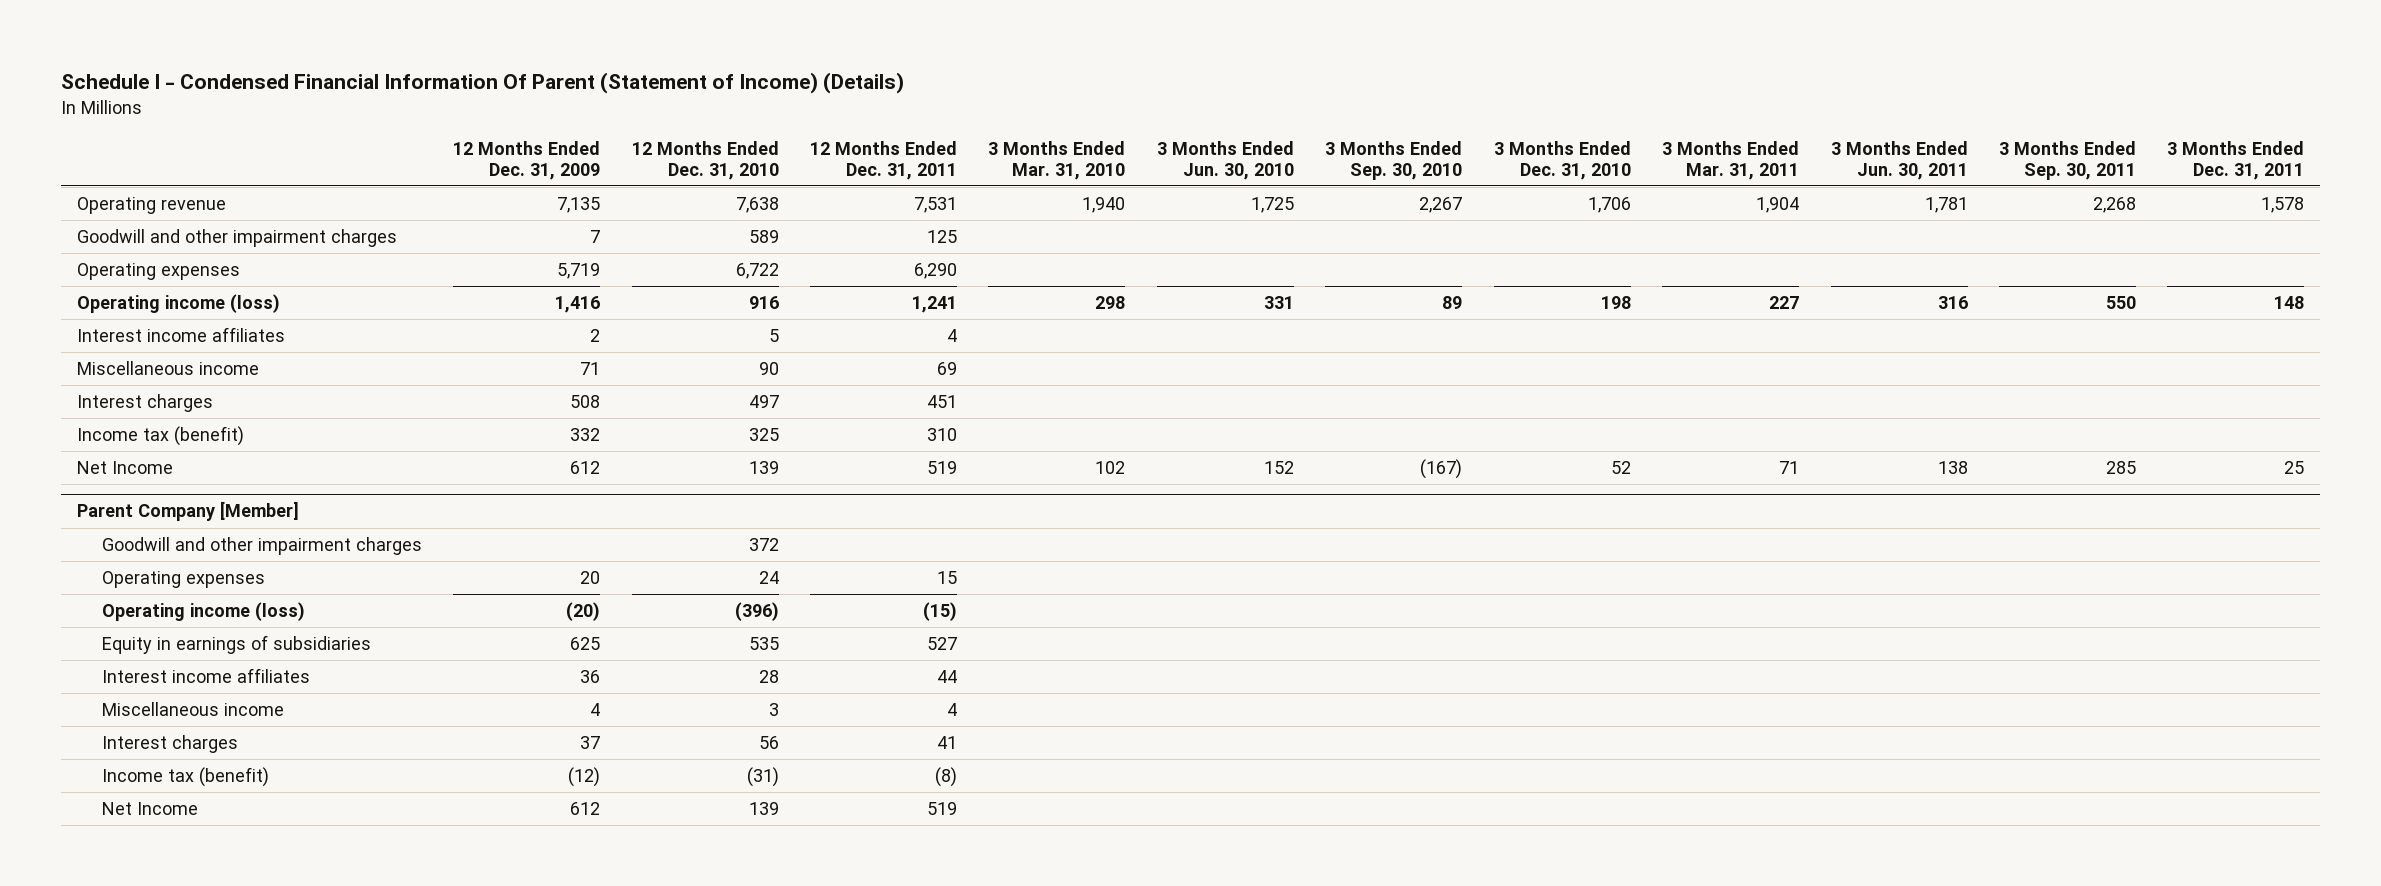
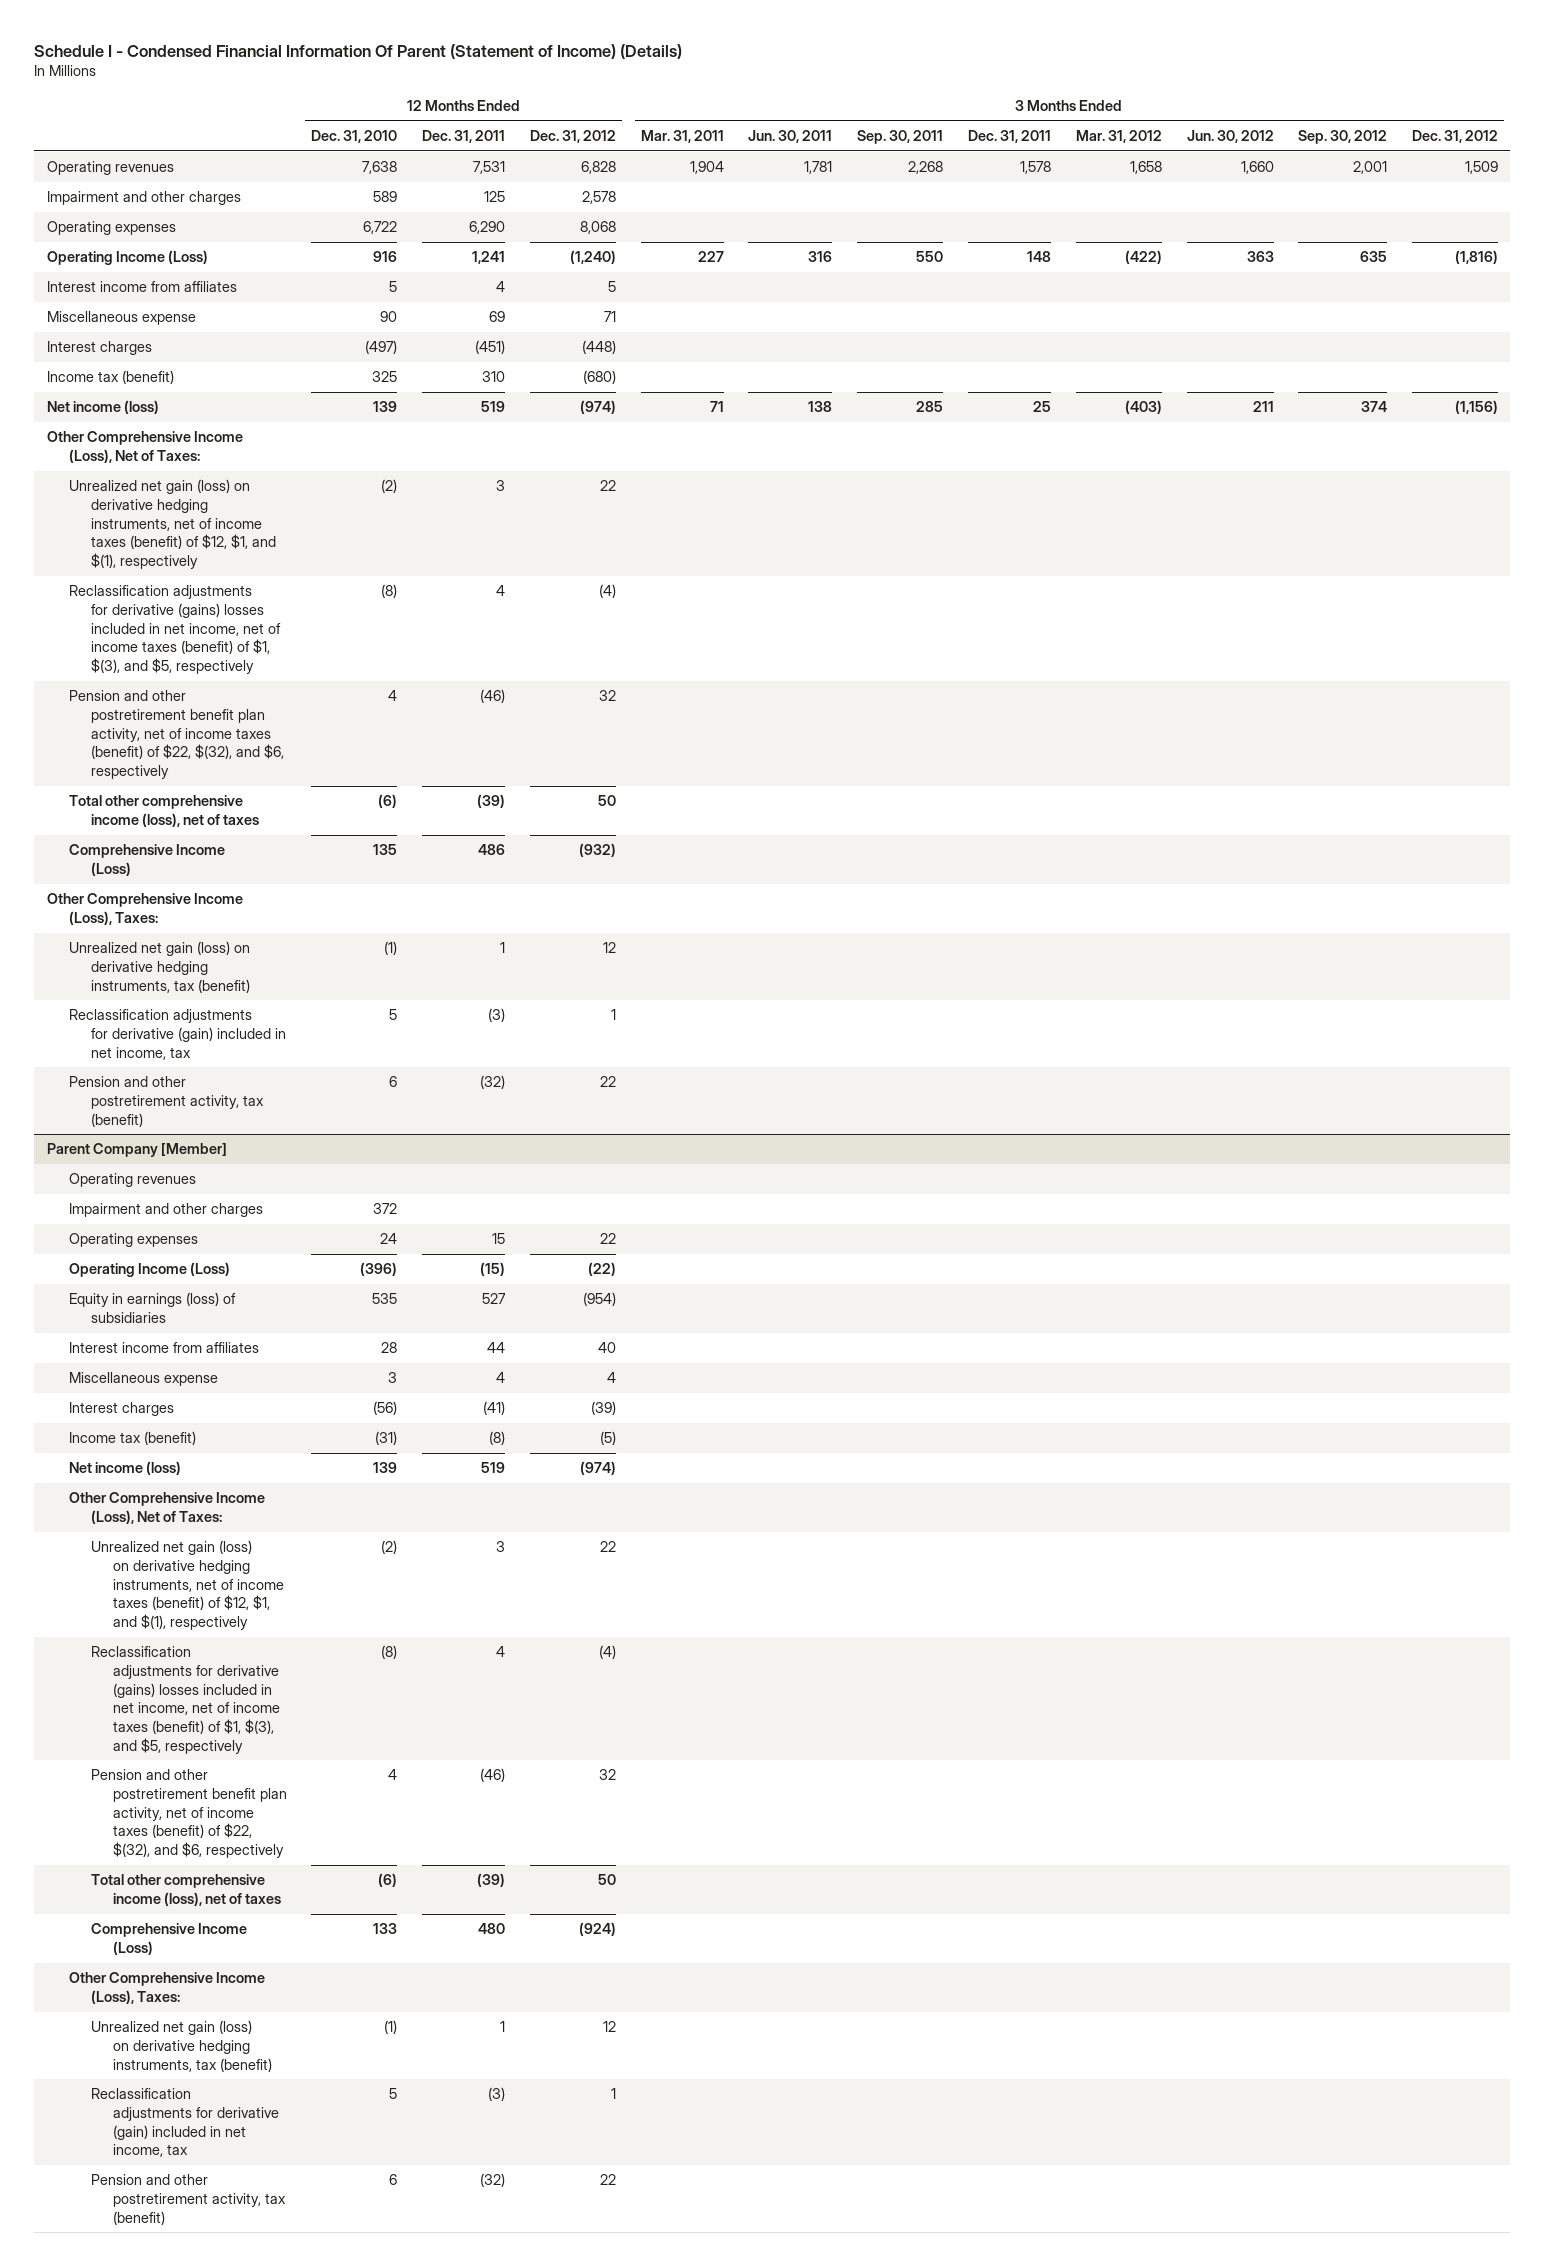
- | 12 Months Ended Dec. 31, 2009 | 12 Months Ended Dec. 31, 2010 | 12 Months Ended Dec. 31, 2011 | 3 Months Ended Mar. 31, 2010 | 3 Months Ended Jun. 30, 2010 | 3 Months Ended Sep. 30, 2010 | 3 Months Ended Dec. 31, 2010 | 3 Months Ended Mar. 31, 2011 | 3 Months Ended Jun. 30, 2011 | 3 Months Ended Sep. 30, 2011 | 3 Months Ended Dec. 31, 2011
+ | 12 Months Ended Dec. 31, 2010 | 12 Months Ended Dec. 31, 2011 | 12 Months Ended Dec. 31, 2012 | 3 Months Ended Mar. 31, 2011 | 3 Months Ended Jun. 30, 2011 | 3 Months Ended Sep. 30, 2011 | 3 Months Ended Dec. 31, 2011 | 3 Months Ended Mar. 31, 2012 | 3 Months Ended Jun. 30, 2012 | 3 Months Ended Sep. 30, 2012 | 3 Months Ended Dec. 31, 2012
- Operating revenue | 7,135 | 7,638 | 7,531 | 1,940 | 1,725 | 2,267 | 1,706 | 1,904 | 1,781 | 2,268 | 1,578
- Goodwill and other impairment charges | 7 | 589 | 125 | | | | | | | |
+ Operating revenues | 7,638 | 7,531 | 6,828 | 1,904 | 1,781 | 2,268 | 1,578 | 1,658 | 1,660 | 2,001 | 1,509
+ Impairment and other charges | 589 | 125 | 2,578 | | | | | | | |
- Operating income (loss) | 1,416 | 916 | 1,241 | 298 | 331 | 89 | 198 | 227 | 316 | 550 | 148
- Interest income affiliates | 2 | 5 | 4 | | | | | | | |
- Miscellaneous income | 71 | 90 | 69 | | | | | | | |
- Interest charges | 508 | 497 | 451 | | | | | | | |
+ Operating Income (Loss) | 916 | 1,241 | (1,240) | 227 | 316 | 550 | 148 | (422) | 363 | 635 | (1,816)
+ Interest income from affiliates | 5 | 4 | 5 | | | | | | | |
+ Miscellaneous expense | 90 | 69 | 71 | | | | | | | |
+ Interest charges | (497) | (451) | (448) | | | | | | | |
- Net Income | 612 | 139 | 519 | 102 | 152 | (167) | 52 | 71 | 138 | 285 | 25
+ Net income (loss) | 139 | 519 | (974) | 71 | 138 | 285 | 25 | (403) | 211 | 374 | (1,156)
+ Other Comprehensive Income (Loss), Net of Taxes:
+ Unrealized net gain (loss) on derivative hedging instruments, net of income taxes (benefit) of $12, $1, and $(1), respectively | (2) | 3 | 22 | | | | | | | |
+ Reclassification adjustments for derivative (gains) losses included in net income, net of income taxes (benefit) of $1, $(3), and $5, respectively | (8) | 4 | (4) | | | | | | | |
+ Pension and other postretirement benefit plan activity, net of income taxes (benefit) of $22, $(32), and $6, respectively | 4 | (46) | 32 | | | | | | | |
+ Total other comprehensive income (loss), net of taxes | (6) | (39) | 50 | | | | | | | |
+ Comprehensive Income (Loss) | 135 | 486 | (932) | | | | | | | |
+ Other Comprehensive Income (Loss), Taxes:
+ Unrealized net gain (loss) on derivative hedging instruments, tax (benefit) | (1) | 1 | 12 | | | | | | | |
+ Reclassification adjustments for derivative (gain) included in net income, tax | 5 | (3) | 1 | | | | | | | |
+ Pension and other postretirement activity, tax (benefit) | 6 | (32) | 22 | | | | | | | |
@ Parent Company [Member]
- Goodwill and other impairment charges | | 372 | | | | | | | | |
+ Operating revenues
+ Impairment and other charges | 372 | | | | | | | | | |
- Operating income (loss) | (20) | (396) | (15) | | | | | | | |
- Equity in earnings of subsidiaries | 625 | 535 | 527 | | | | | | | |
- Interest income affiliates | 36 | 28 | 44 | | | | | | | |
- Miscellaneous income | 4 | 3 | 4 | | | | | | | |
- Interest charges | 37 | 56 | 41 | | | | | | | |
+ Operating Income (Loss) | (396) | (15) | (22) | | | | | | | |
+ Equity in earnings (loss) of subsidiaries | 535 | 527 | (954) | | | | | | | |
+ Interest income from affiliates | 28 | 44 | 40 | | | | | | | |
+ Miscellaneous expense | 3 | 4 | 4 | | | | | | | |
+ Interest charges | (56) | (41) | (39) | | | | | | | |
- Net Income | 612 | 139 | 519 | | | | | | | |
+ Net income (loss) | 139 | 519 | (974) | | | | | | | |
+ Other Comprehensive Income (Loss), Net of Taxes:
+ Unrealized net gain (loss) on derivative hedging instruments, net of income taxes (benefit) of $12, $1, and $(1), respectively | (2) | 3 | 22 | | | | | | | |
+ Reclassification adjustments for derivative (gains) losses included in net income, net of income taxes (benefit) of $1, $(3), and $5, respectively | (8) | 4 | (4) | | | | | | | |
+ Pension and other postretirement benefit plan activity, net of income taxes (benefit) of $22, $(32), and $6, respectively | 4 | (46) | 32 | | | | | | | |
+ Total other comprehensive income (loss), net of taxes | (6) | (39) | 50 | | | | | | | |
+ Comprehensive Income (Loss) | 133 | 480 | (924) | | | | | | | |
+ Other Comprehensive Income (Loss), Taxes:
+ Unrealized net gain (loss) on derivative hedging instruments, tax (benefit) | (1) | 1 | 12 | | | | | | | |
+ Reclassification adjustments for derivative (gain) included in net income, tax | 5 | (3) | 1 | | | | | | | |
+ Pension and other postretirement activity, tax (benefit) | 6 | (32) | 22 | | | | | | | |

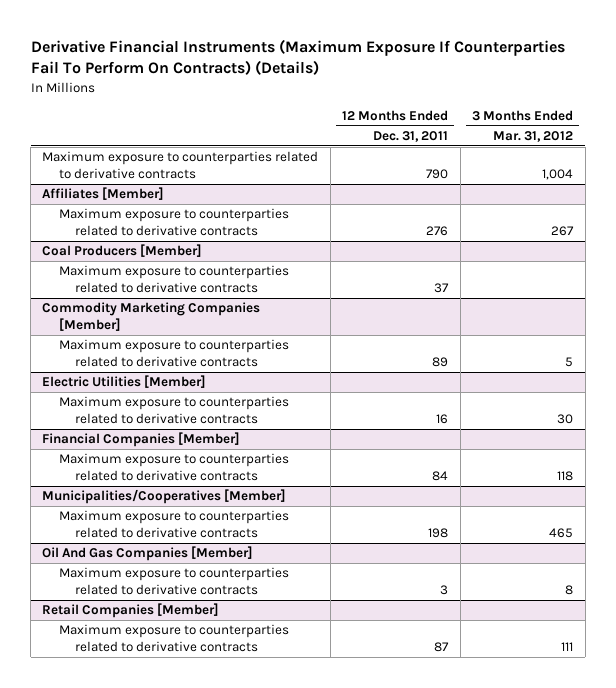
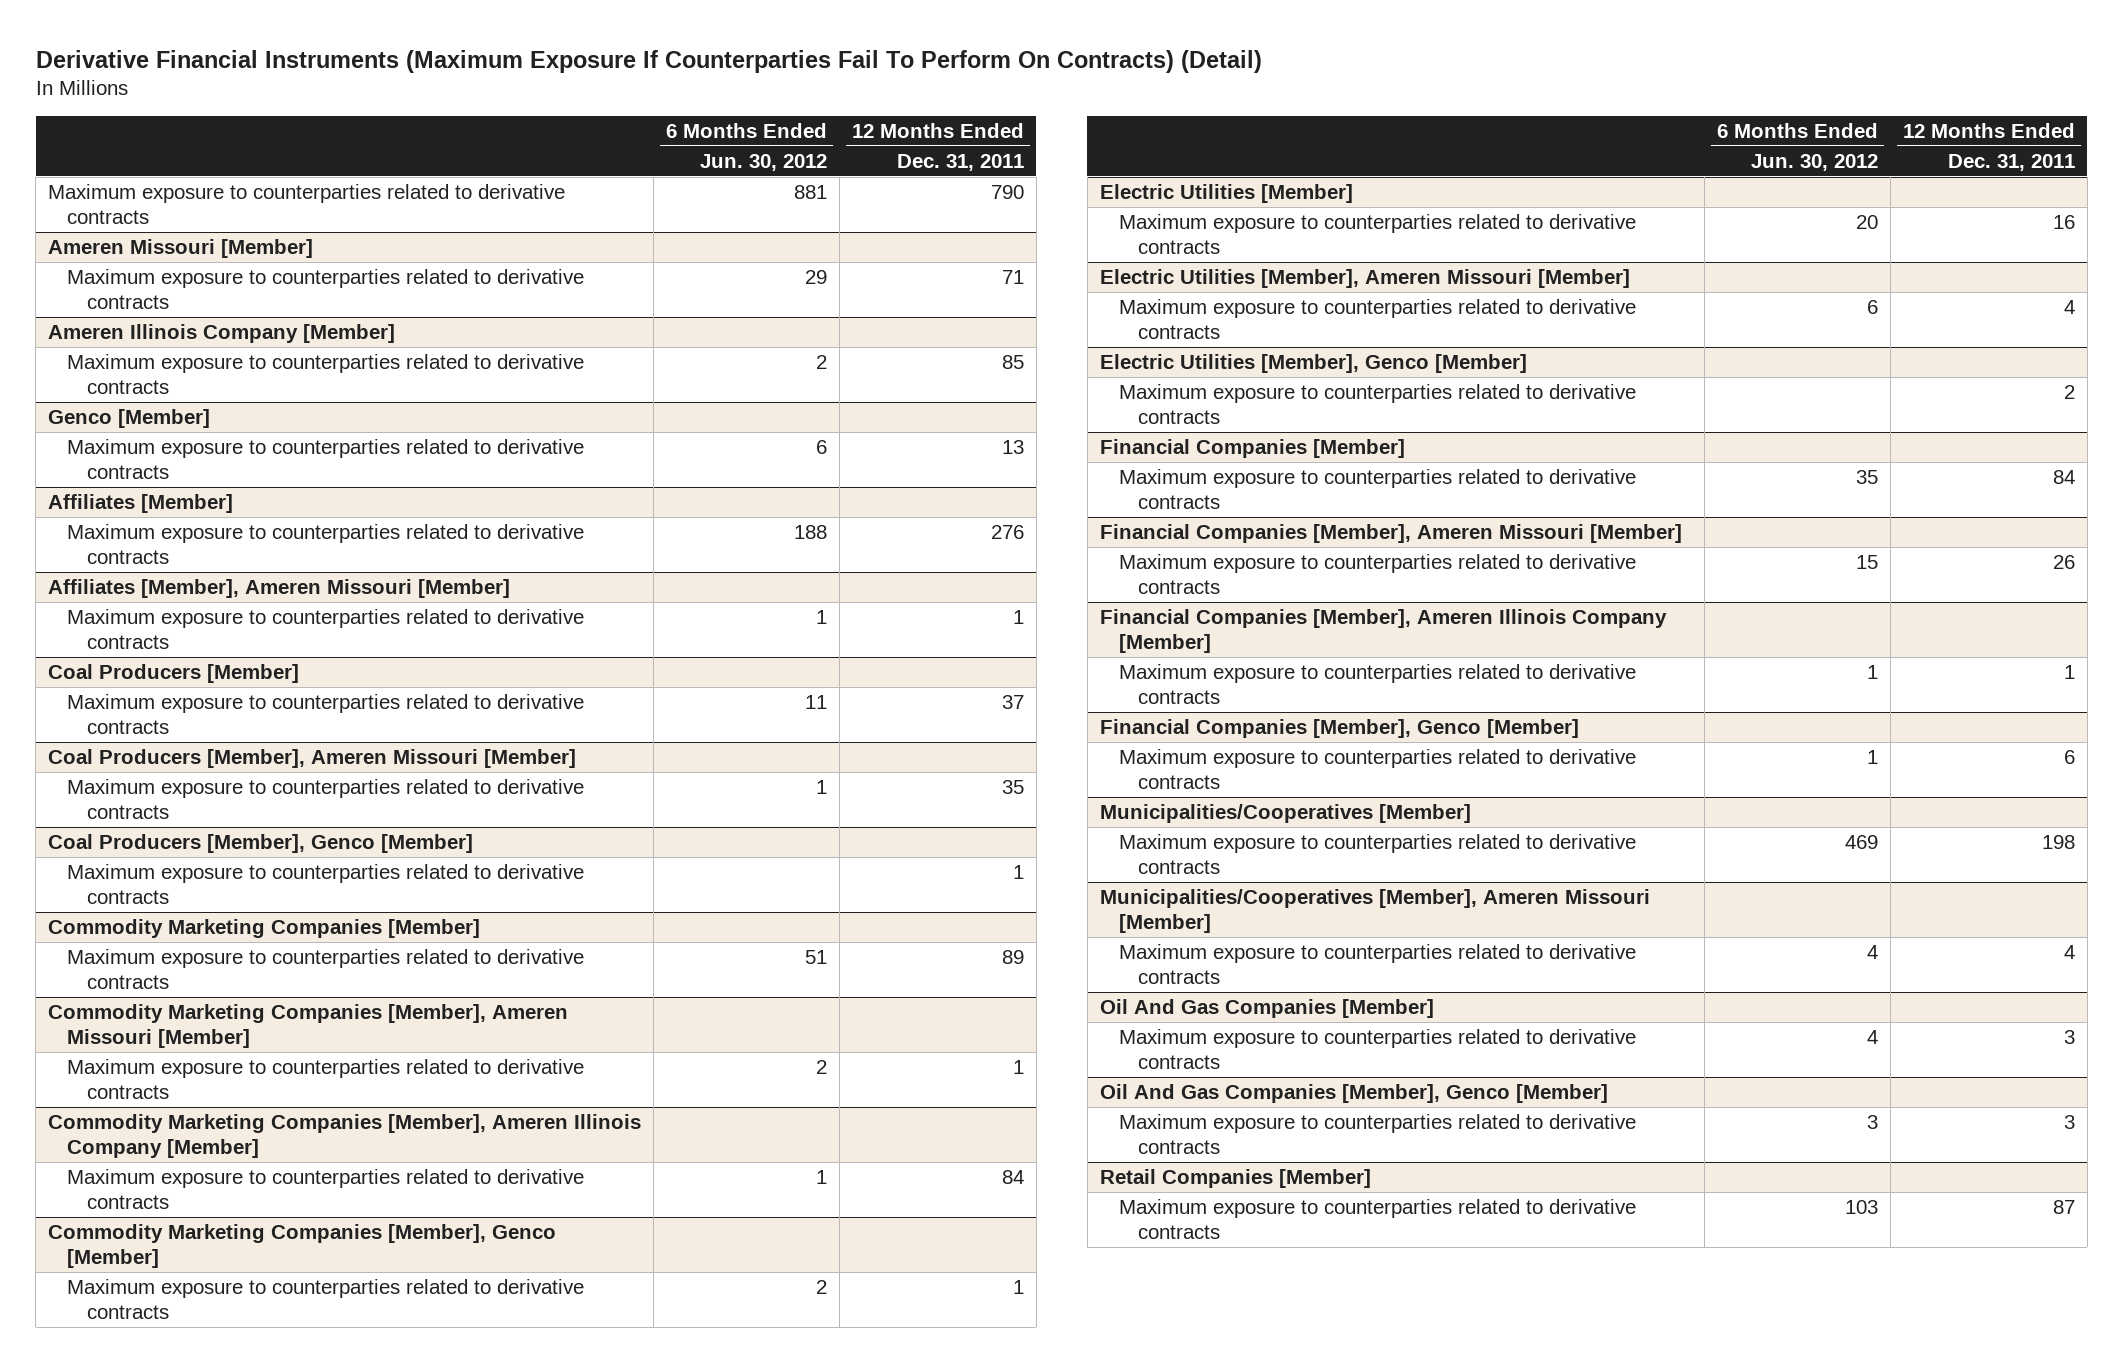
- Derivative Financial Instruments (Maximum Exposure If Counterparties Fail To Perform On Contracts) (Details)
+ Derivative Financial Instruments (Maximum Exposure If Counterparties Fail To Perform On Contracts) (Detail)
- | 12 Months Ended Dec. 31, 2011 | 3 Months Ended Mar. 31, 2012
+ | 6 Months Ended Jun. 30, 2012 | 12 Months Ended Dec. 31, 2011
+ Ameren Missouri [Member]
+ Maximum exposure to counterparties related to derivative contracts | 29 | 71
+ Ameren Illinois Company [Member]
+ Maximum exposure to counterparties related to derivative contracts | 2 | 85
+ Genco [Member]
+ Maximum exposure to counterparties related to derivative contracts | 6 | 13
+ Affiliates [Member], Ameren Missouri [Member]
+ Maximum exposure to counterparties related to derivative contracts | 1 | 1
+ Coal Producers [Member], Ameren Missouri [Member]
+ Maximum exposure to counterparties related to derivative contracts | 1 | 35
+ Coal Producers [Member], Genco [Member]
+ Maximum exposure to counterparties related to derivative contracts | | 1
+ Commodity Marketing Companies [Member], Ameren Missouri [Member]
+ Maximum exposure to counterparties related to derivative contracts | 2 | 1
+ Commodity Marketing Companies [Member], Ameren Illinois Company [Member]
+ Maximum exposure to counterparties related to derivative contracts | 1 | 84
+ Commodity Marketing Companies [Member], Genco [Member]
+ Maximum exposure to counterparties related to derivative contracts | 2 | 1
+ Electric Utilities [Member], Ameren Missouri [Member]
+ Maximum exposure to counterparties related to derivative contracts | 6 | 4
+ Electric Utilities [Member], Genco [Member]
+ Maximum exposure to counterparties related to derivative contracts | | 2
+ Financial Companies [Member], Ameren Missouri [Member]
+ Maximum exposure to counterparties related to derivative contracts | 15 | 26
+ Financial Companies [Member], Ameren Illinois Company [Member]
+ Maximum exposure to counterparties related to derivative contracts | 1 | 1
+ Financial Companies [Member], Genco [Member]
+ Maximum exposure to counterparties related to derivative contracts | 1 | 6
+ Municipalities/Cooperatives [Member], Ameren Missouri [Member]
+ Maximum exposure to counterparties related to derivative contracts | 4 | 4
+ Oil And Gas Companies [Member], Genco [Member]
+ Maximum exposure to counterparties related to derivative contracts | 3 | 3

